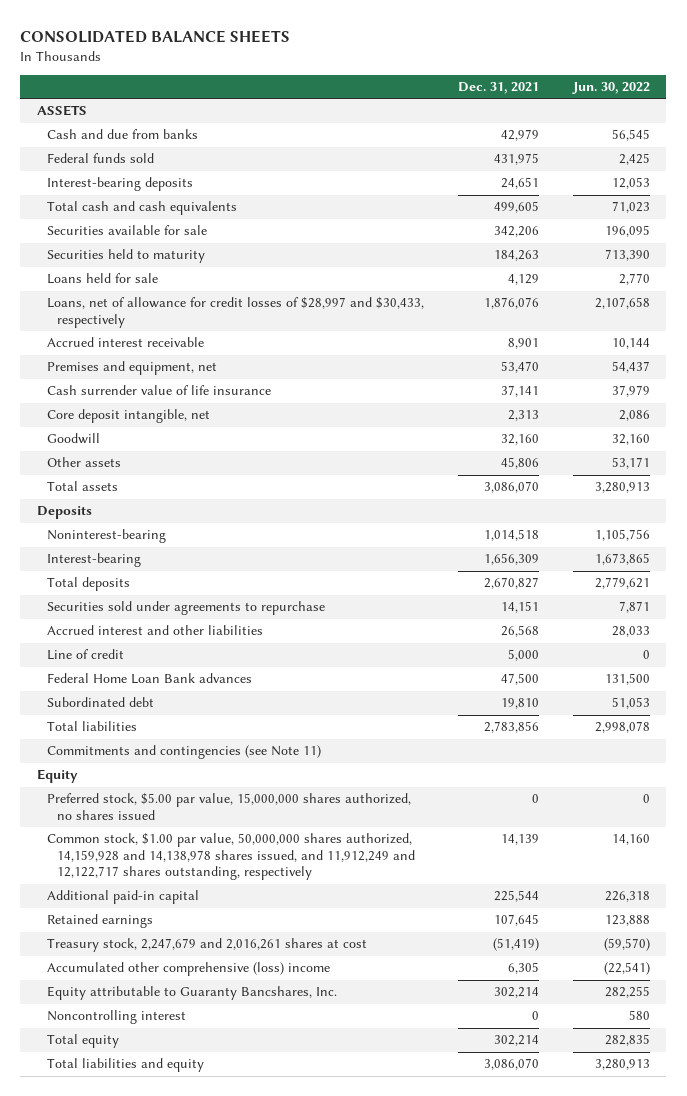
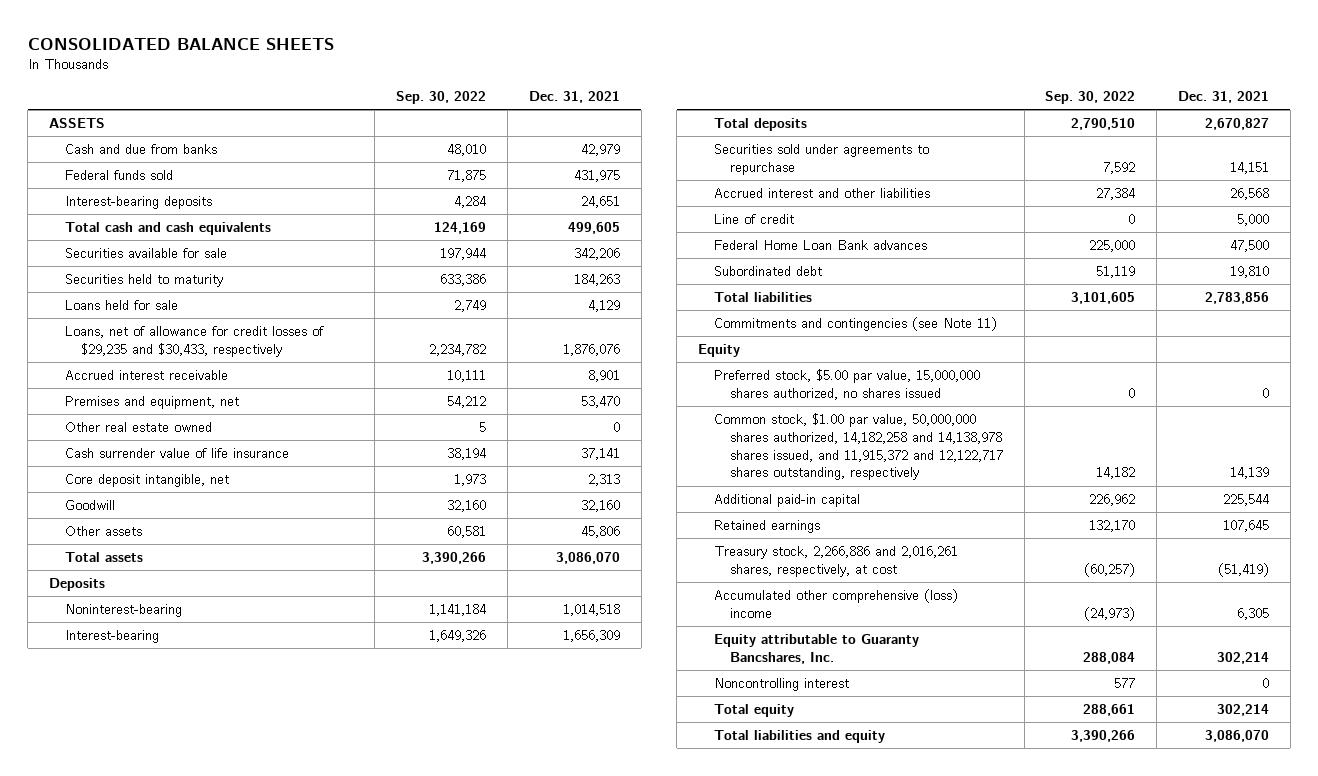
- | Dec. 31, 2021 | Jun. 30, 2022
+ | Sep. 30, 2022 | Dec. 31, 2021
- Loans, net of allowance for credit losses of $28,997 and $30,433, respectively | 1,876,076 | 2,107,658
+ Loans, net of allowance for credit losses of $29,235 and $30,433, respectively | 2,234,782 | 1,876,076
+ Other real estate owned | 5 | 0
- Common stock, $1.00 par value, 50,000,000 shares authorized, 14,159,928 and 14,138,978 shares issued, and 11,912,249 and 12,122,717 shares outstanding, respectively | 14,139 | 14,160
+ Common stock, $1.00 par value, 50,000,000 shares authorized, 14,182,258 and 14,138,978 shares issued, and 11,915,372 and 12,122,717 shares outstanding, respectively | 14,182 | 14,139
- Treasury stock, 2,247,679 and 2,016,261 shares at cost | (51,419) | (59,570)
+ Treasury stock, 2,266,886 and 2,016,261 shares, respectively, at cost | (60,257) | (51,419)

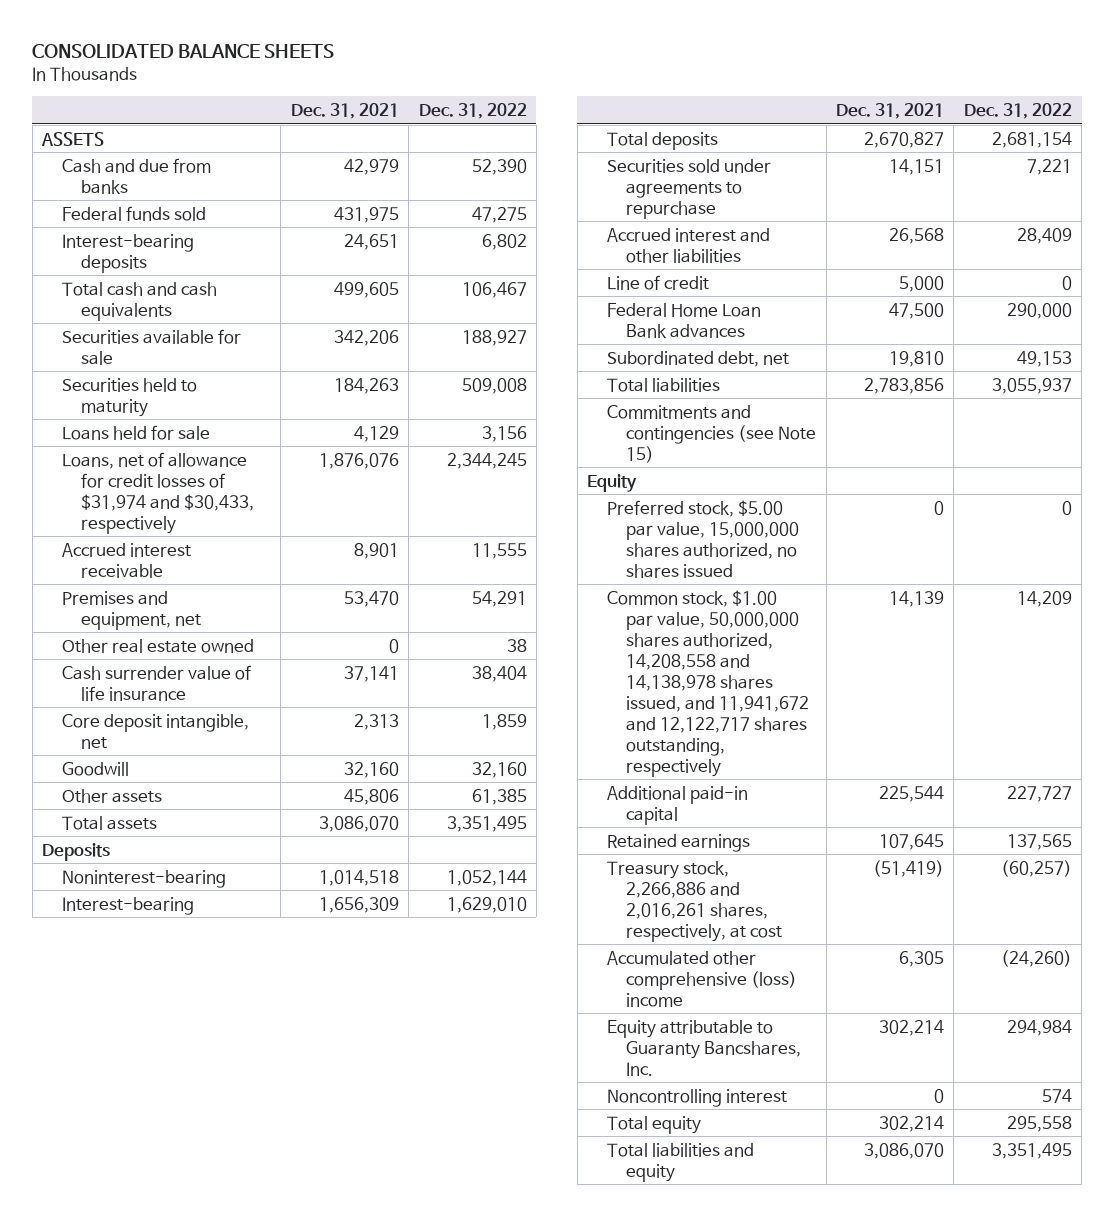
- | Sep. 30, 2022 | Dec. 31, 2021
+ | Dec. 31, 2021 | Dec. 31, 2022
- Loans, net of allowance for credit losses of $29,235 and $30,433, respectively | 2,234,782 | 1,876,076
+ Loans, net of allowance for credit losses of $31,974 and $30,433, respectively | 1,876,076 | 2,344,245
- Subordinated debt | 51,119 | 19,810
+ Subordinated debt, net | 19,810 | 49,153
- Commitments and contingencies (see Note 11)
+ Commitments and contingencies (see Note 15)
- Common stock, $1.00 par value, 50,000,000 shares authorized, 14,182,258 and 14,138,978 shares issued, and 11,915,372 and 12,122,717 shares outstanding, respectively | 14,182 | 14,139
+ Common stock, $1.00 par value, 50,000,000 shares authorized, 14,208,558 and 14,138,978 shares issued, and 11,941,672 and 12,122,717 shares outstanding, respectively | 14,139 | 14,209

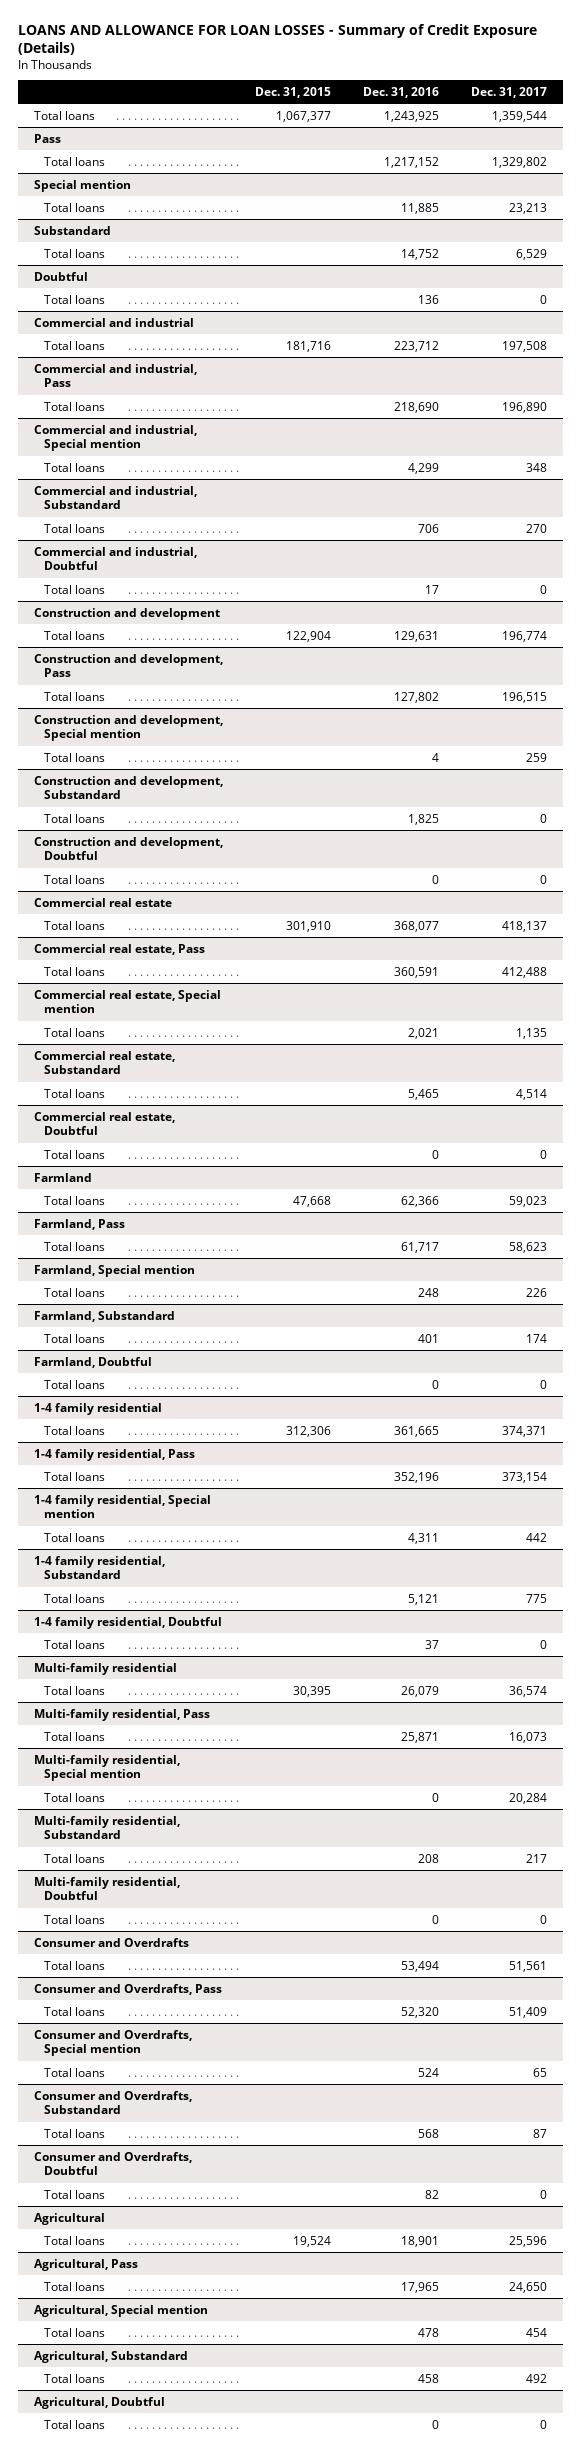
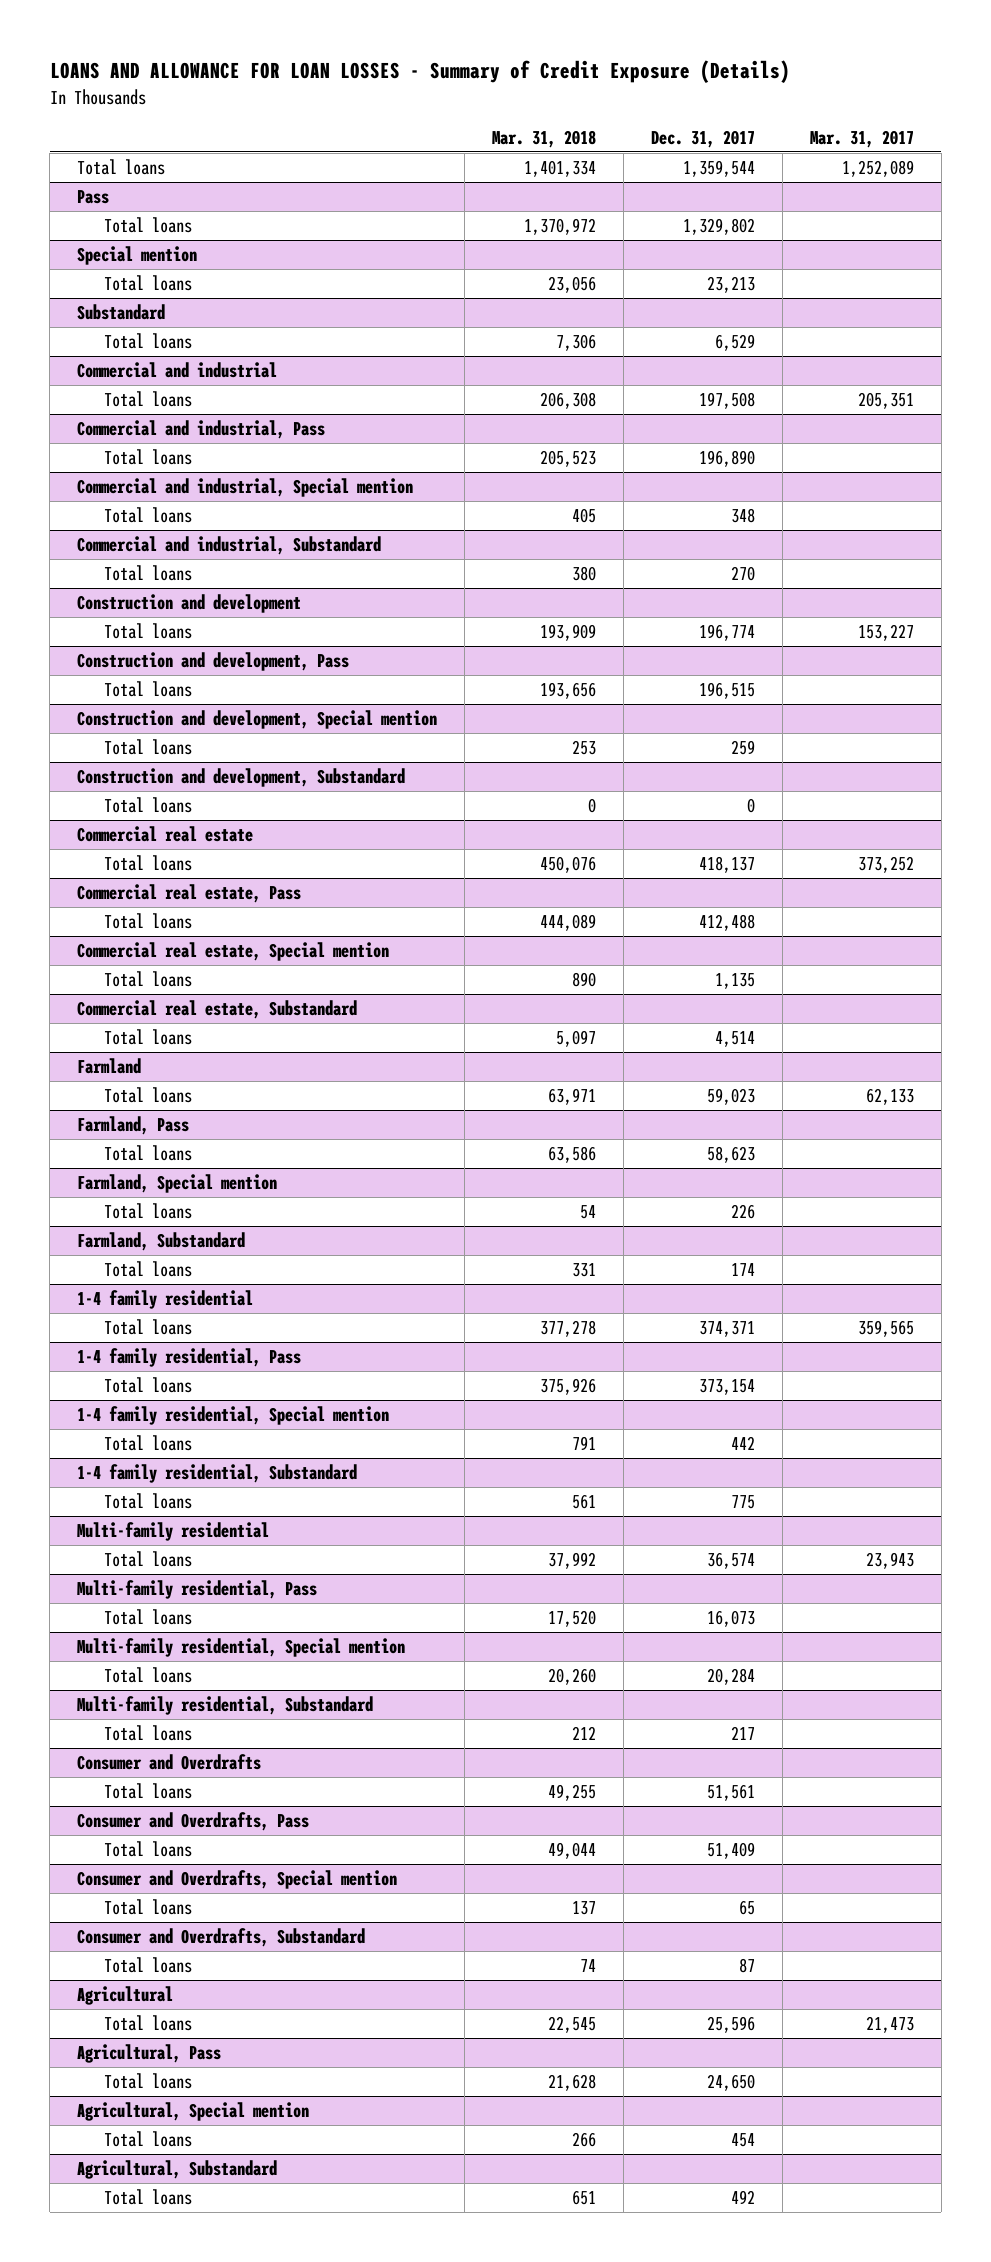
- | Dec. 31, 2015 | Dec. 31, 2016 | Dec. 31, 2017
+ | Mar. 31, 2018 | Dec. 31, 2017 | Mar. 31, 2017
- Doubtful
- Total loans | | 136 | 0
- Commercial and industrial, Doubtful
- Total loans | | 17 | 0
- Construction and development, Doubtful
- Total loans | | 0 | 0
- Commercial real estate, Doubtful
- Total loans | | 0 | 0
- Farmland, Doubtful
- Total loans | | 0 | 0
- 1-4 family residential, Doubtful
- Total loans | | 37 | 0
- Multi-family residential, Doubtful
- Total loans | | 0 | 0
- Consumer and Overdrafts, Doubtful
- Total loans | | 82 | 0
- Agricultural, Doubtful
- Total loans | | 0 | 0

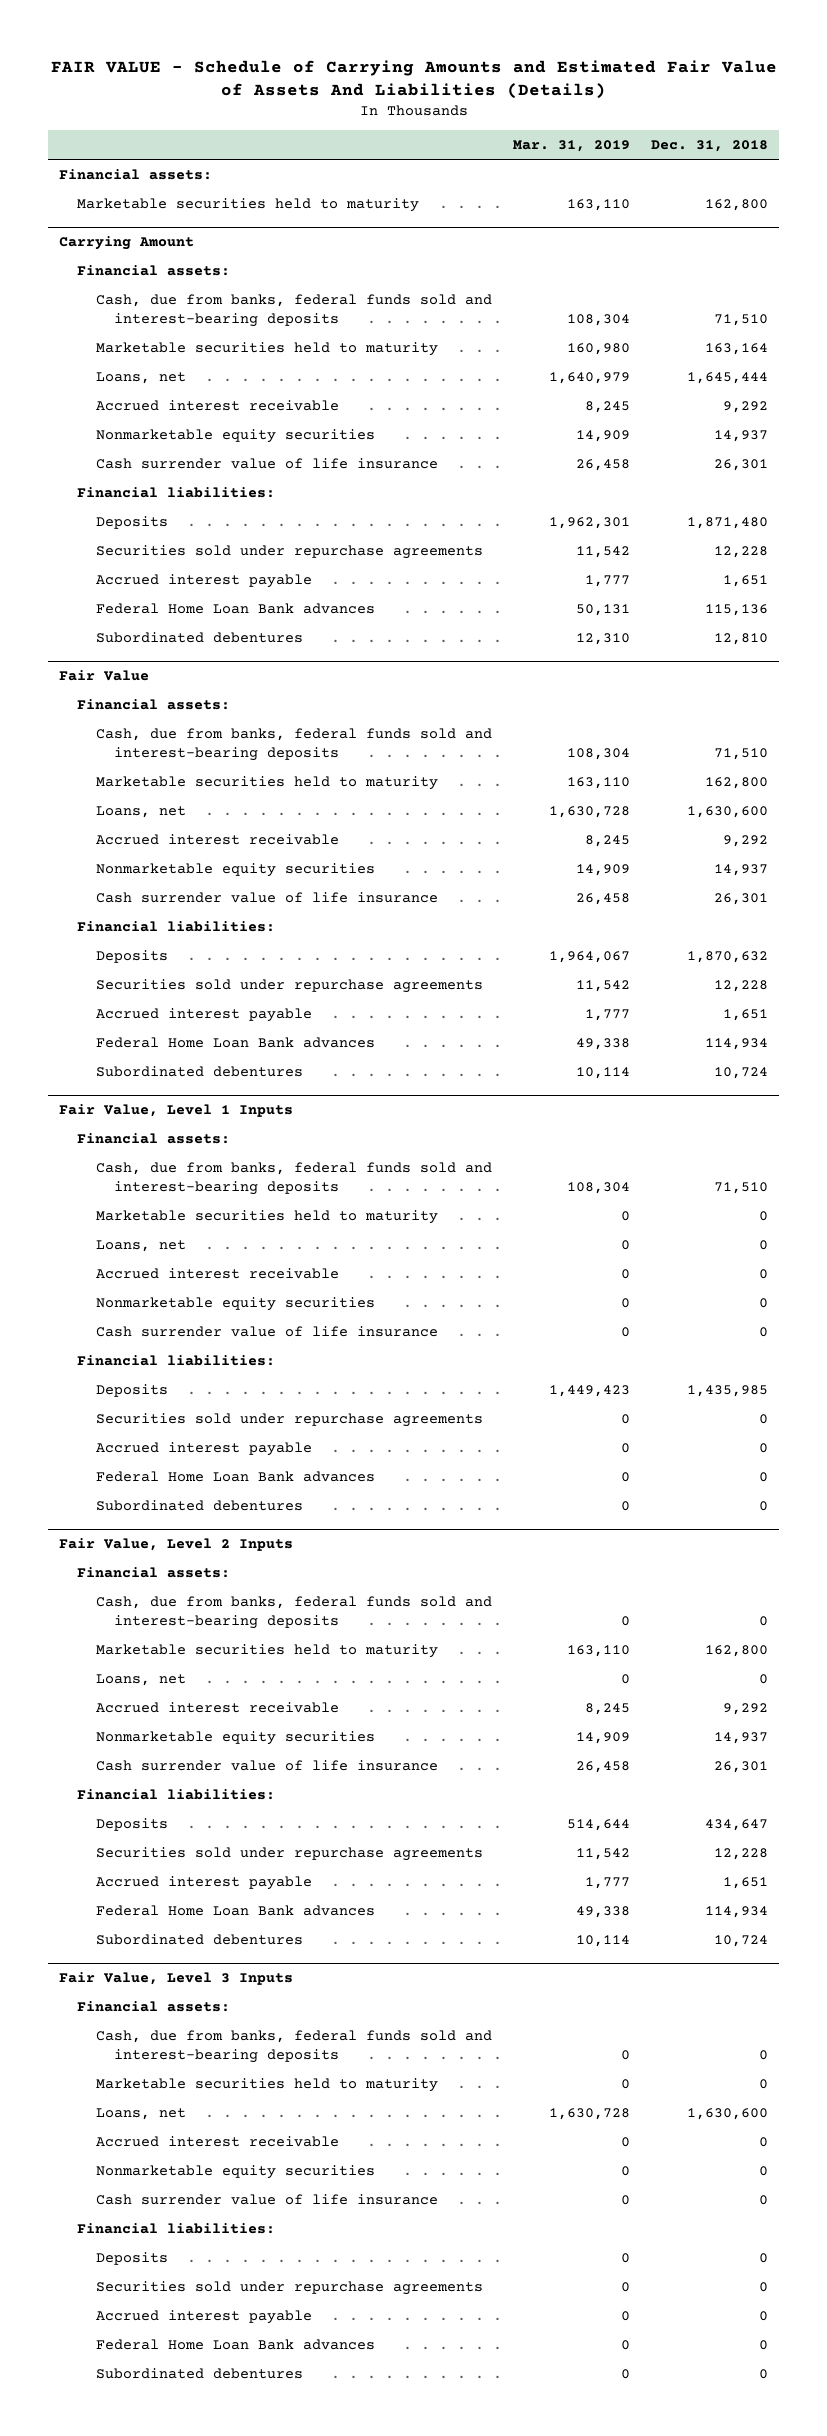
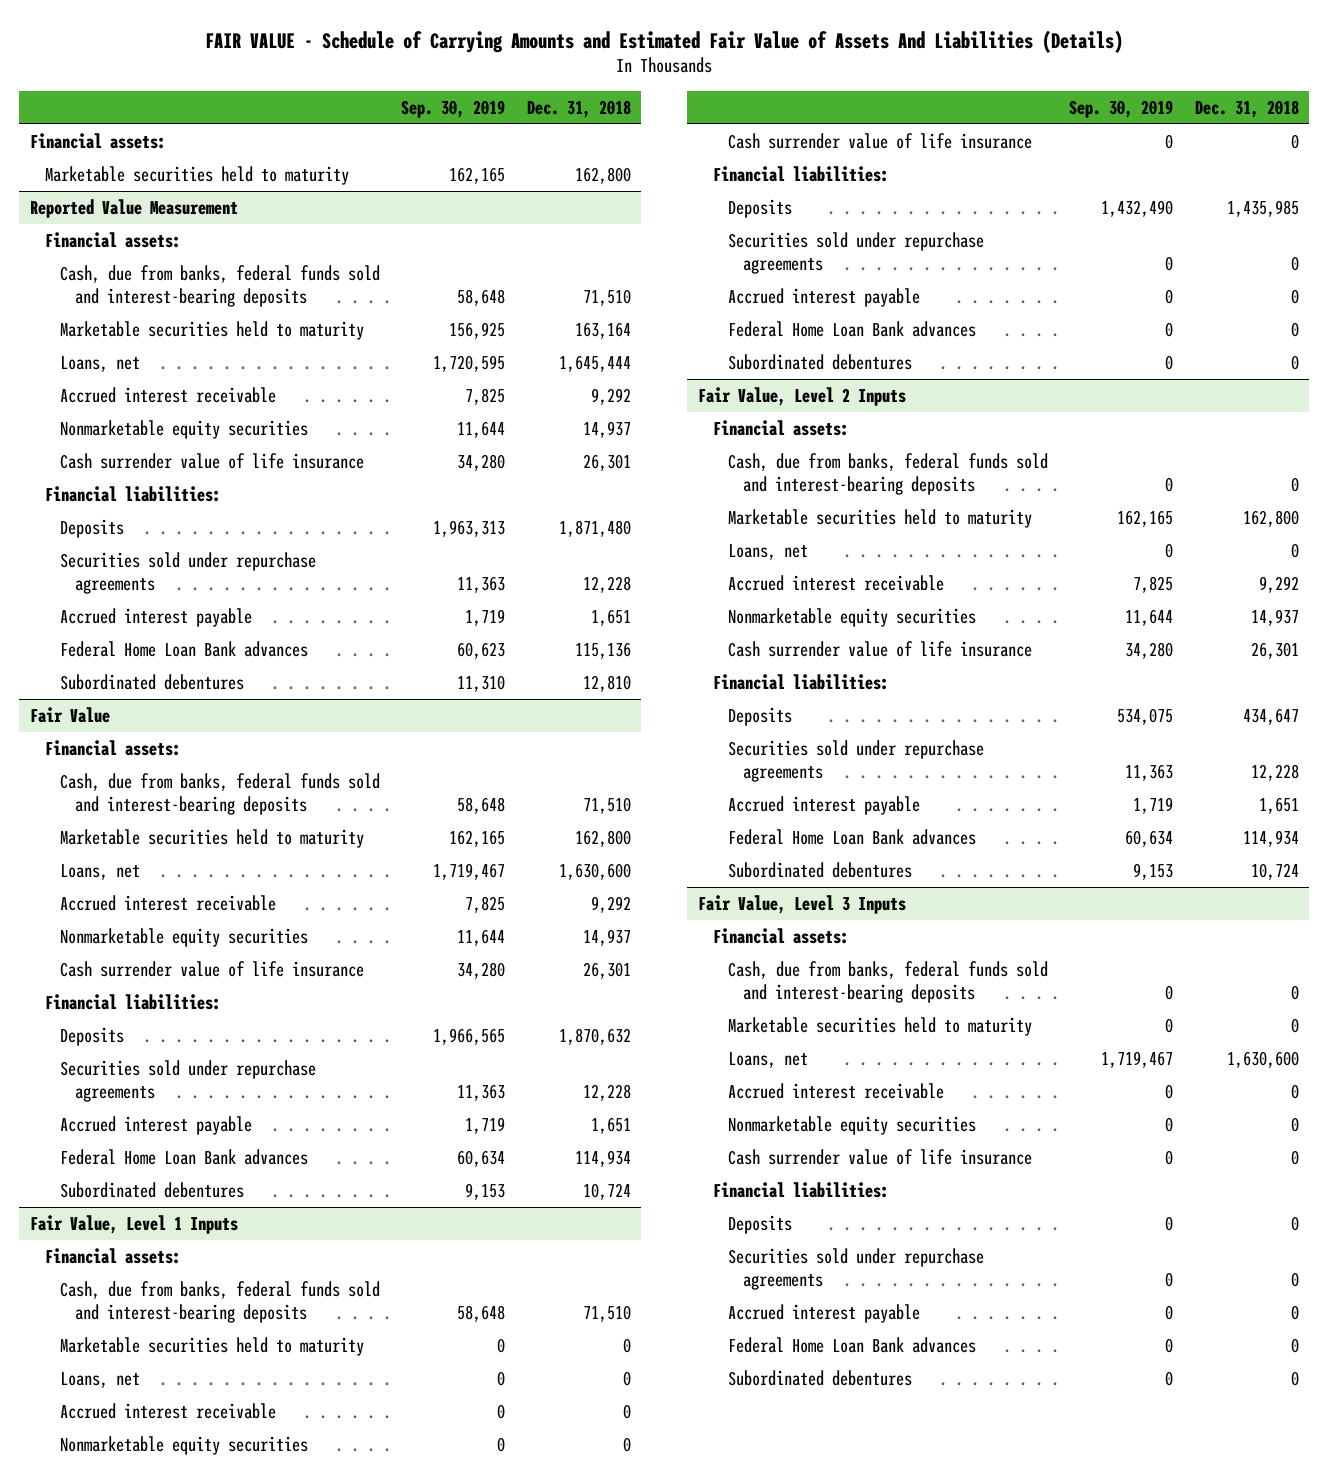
- | Mar. 31, 2019 | Dec. 31, 2018
+ | Sep. 30, 2019 | Dec. 31, 2018
- Carrying Amount
+ Reported Value Measurement

